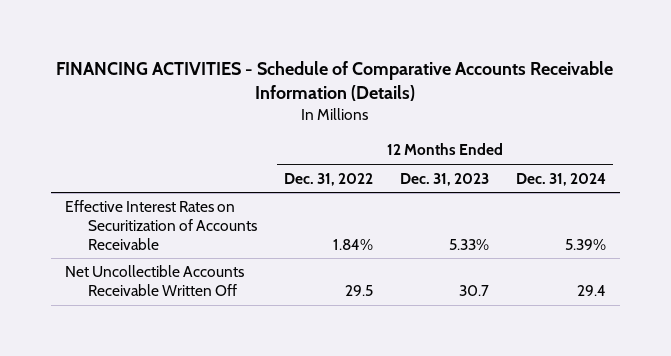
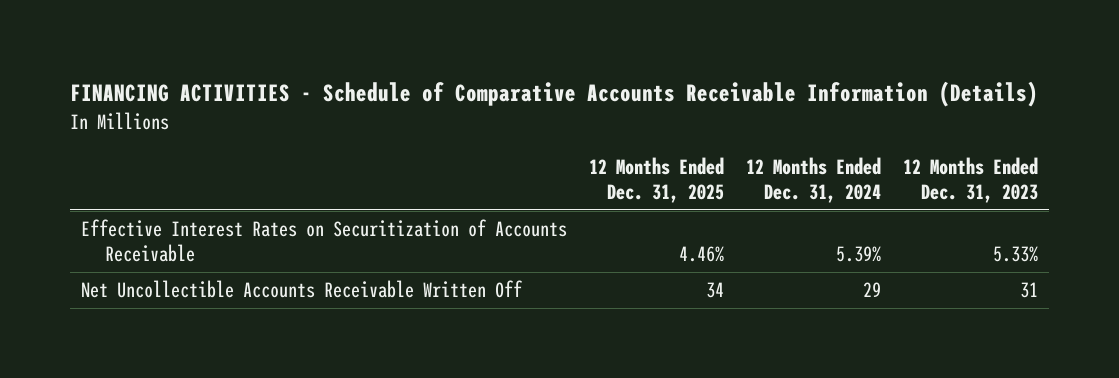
- | 12 Months Ended Dec. 31, 2022 | 12 Months Ended Dec. 31, 2023 | 12 Months Ended Dec. 31, 2024
+ | 12 Months Ended Dec. 31, 2025 | 12 Months Ended Dec. 31, 2024 | 12 Months Ended Dec. 31, 2023
- Net Uncollectible Accounts Receivable Written Off | 29.5 | 30.7 | 29.4
+ Net Uncollectible Accounts Receivable Written Off | 34 | 29 | 31

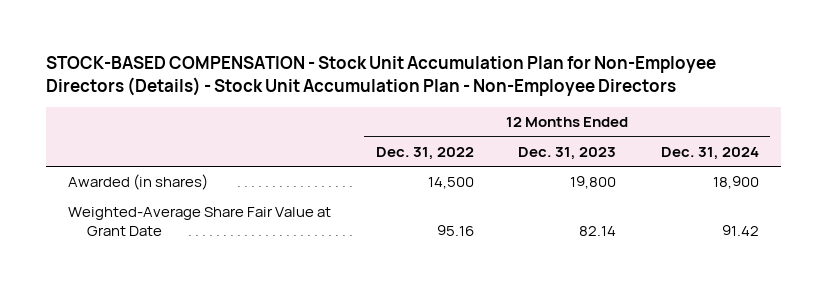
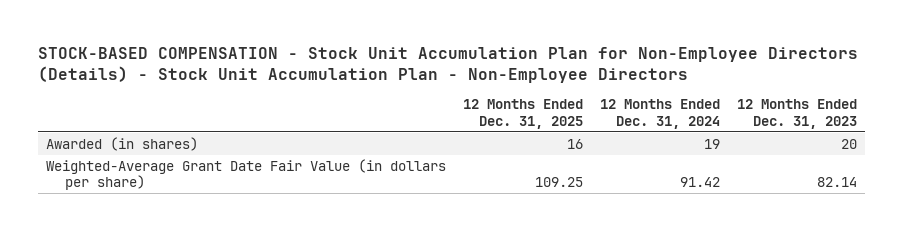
- | 12 Months Ended Dec. 31, 2022 | 12 Months Ended Dec. 31, 2023 | 12 Months Ended Dec. 31, 2024
+ | 12 Months Ended Dec. 31, 2025 | 12 Months Ended Dec. 31, 2024 | 12 Months Ended Dec. 31, 2023
- Awarded (in shares) | 14,500 | 19,800 | 18,900
- Weighted-Average Share Fair Value at Grant Date | 95.16 | 82.14 | 91.42
+ Awarded (in shares) | 16 | 19 | 20
+ Weighted-Average Grant Date Fair Value (in dollars per share) | 109.25 | 91.42 | 82.14

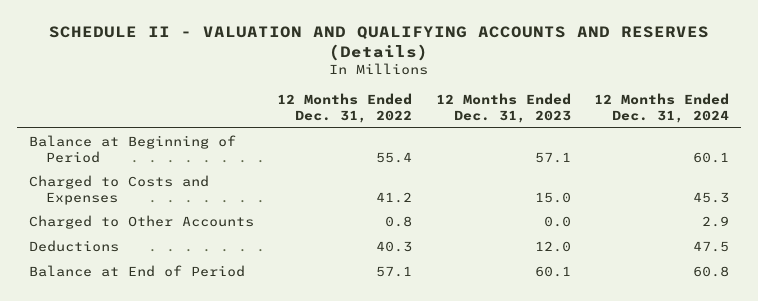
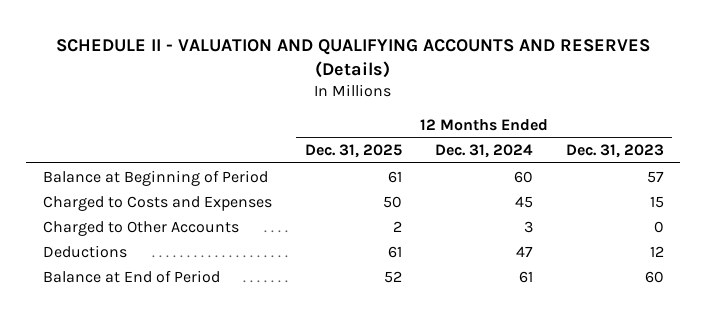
- | 12 Months Ended Dec. 31, 2022 | 12 Months Ended Dec. 31, 2023 | 12 Months Ended Dec. 31, 2024
+ | 12 Months Ended Dec. 31, 2025 | 12 Months Ended Dec. 31, 2024 | 12 Months Ended Dec. 31, 2023
- Balance at Beginning of Period | 55.4 | 57.1 | 60.1
- Charged to Costs and Expenses | 41.2 | 15.0 | 45.3
- Charged to Other Accounts | 0.8 | 0.0 | 2.9
- Deductions | 40.3 | 12.0 | 47.5
- Balance at End of Period | 57.1 | 60.1 | 60.8
+ Balance at Beginning of Period | 61 | 60 | 57
+ Charged to Costs and Expenses | 50 | 45 | 15
+ Charged to Other Accounts | 2 | 3 | 0
+ Deductions | 61 | 47 | 12
+ Balance at End of Period | 52 | 61 | 60

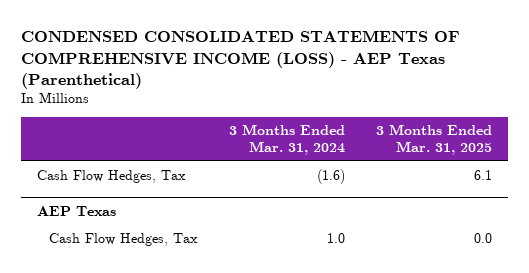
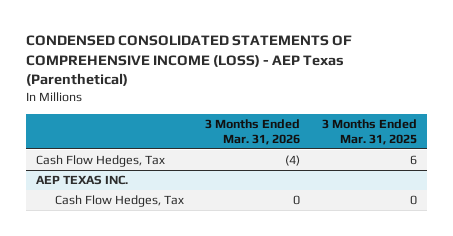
- | 3 Months Ended Mar. 31, 2024 | 3 Months Ended Mar. 31, 2025
+ | 3 Months Ended Mar. 31, 2026 | 3 Months Ended Mar. 31, 2025
- Cash Flow Hedges, Tax | (1.6) | 6.1
- AEP Texas
- Cash Flow Hedges, Tax | 1.0 | 0.0
+ Cash Flow Hedges, Tax | (4) | 6
+ AEP TEXAS INC.
+ Cash Flow Hedges, Tax | 0 | 0

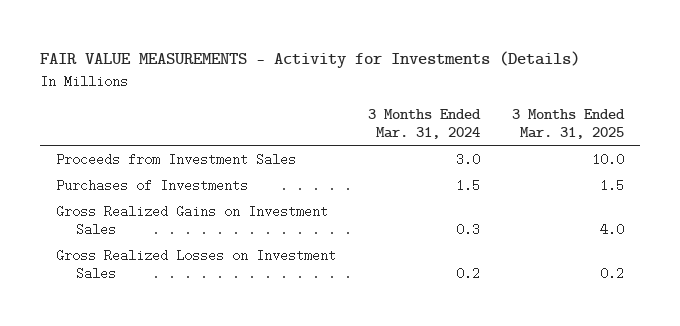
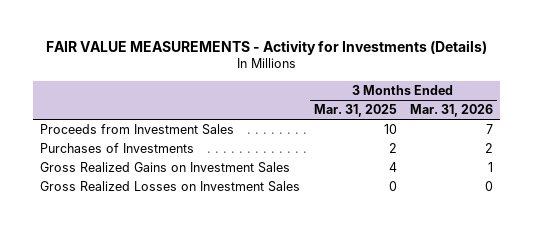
- | 3 Months Ended Mar. 31, 2024 | 3 Months Ended Mar. 31, 2025
+ | 3 Months Ended Mar. 31, 2025 | 3 Months Ended Mar. 31, 2026
- Proceeds from Investment Sales | 3.0 | 10.0
- Purchases of Investments | 1.5 | 1.5
- Gross Realized Gains on Investment Sales | 0.3 | 4.0
- Gross Realized Losses on Investment Sales | 0.2 | 0.2
+ Proceeds from Investment Sales | 10 | 7
+ Purchases of Investments | 2 | 2
+ Gross Realized Gains on Investment Sales | 4 | 1
+ Gross Realized Losses on Investment Sales | 0 | 0

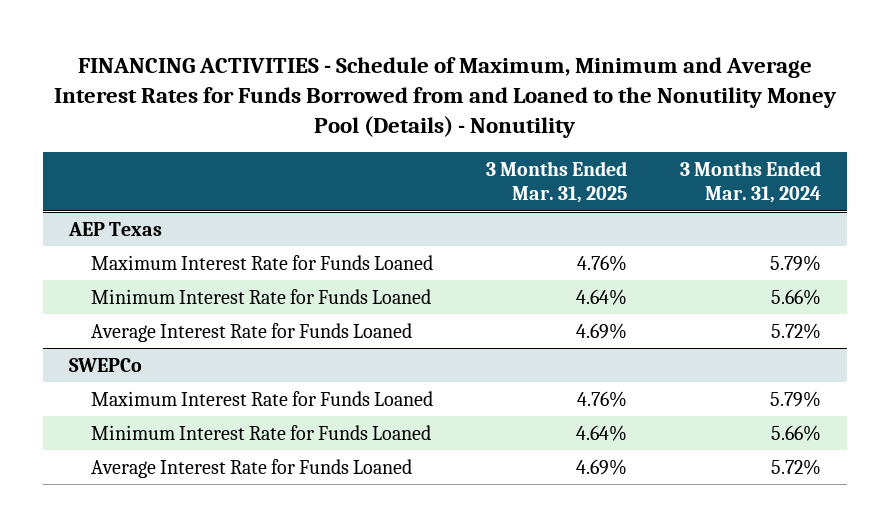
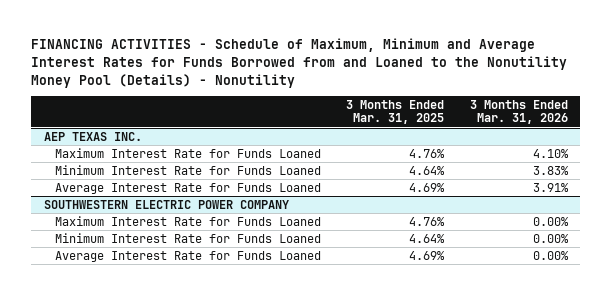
- | 3 Months Ended Mar. 31, 2025 | 3 Months Ended Mar. 31, 2024
+ | 3 Months Ended Mar. 31, 2025 | 3 Months Ended Mar. 31, 2026
- AEP Texas
+ AEP TEXAS INC.
- SWEPCo
+ SOUTHWESTERN ELECTRIC POWER COMPANY

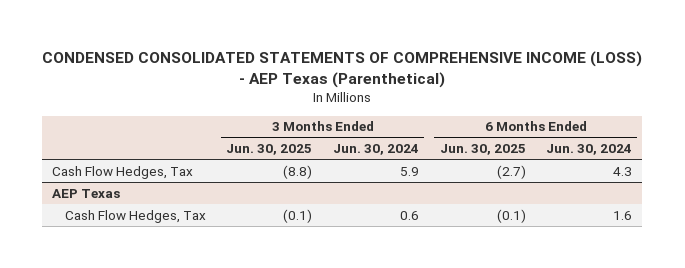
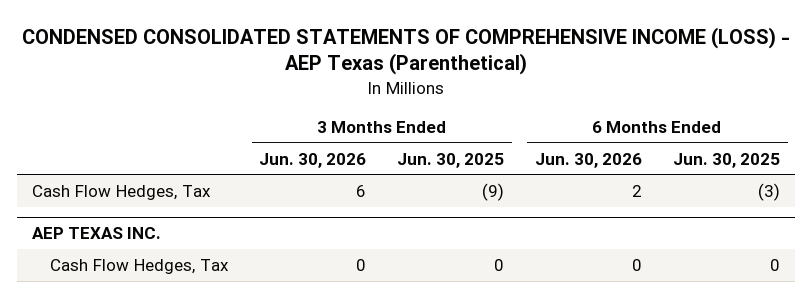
- | 3 Months Ended Jun. 30, 2025 | 3 Months Ended Jun. 30, 2024 | 6 Months Ended Jun. 30, 2025 | 6 Months Ended Jun. 30, 2024
+ | 3 Months Ended Jun. 30, 2026 | 3 Months Ended Jun. 30, 2025 | 6 Months Ended Jun. 30, 2026 | 6 Months Ended Jun. 30, 2025
- Cash Flow Hedges, Tax | (8.8) | 5.9 | (2.7) | 4.3
- AEP Texas
- Cash Flow Hedges, Tax | (0.1) | 0.6 | (0.1) | 1.6
+ Cash Flow Hedges, Tax | 6 | (9) | 2 | (3)
+ AEP TEXAS INC.
+ Cash Flow Hedges, Tax | 0 | 0 | 0 | 0

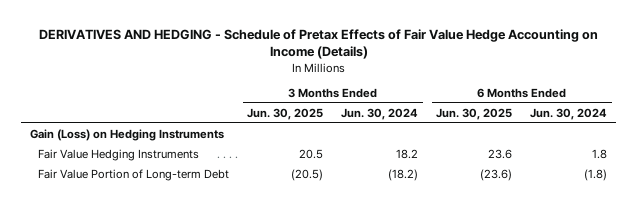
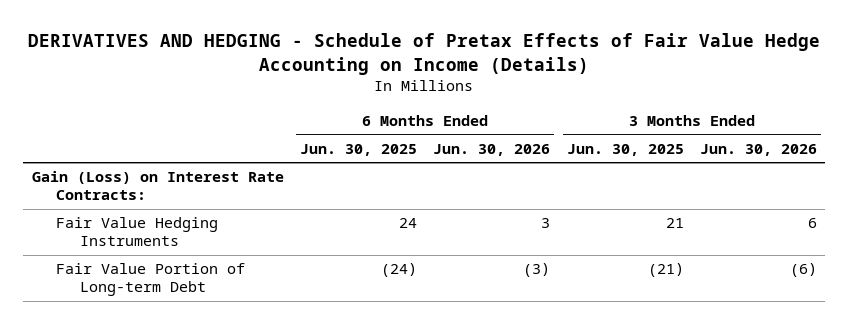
- | 3 Months Ended Jun. 30, 2025 | 3 Months Ended Jun. 30, 2024 | 6 Months Ended Jun. 30, 2025 | 6 Months Ended Jun. 30, 2024
+ | 6 Months Ended Jun. 30, 2025 | 6 Months Ended Jun. 30, 2026 | 3 Months Ended Jun. 30, 2025 | 3 Months Ended Jun. 30, 2026
- Gain (Loss) on Hedging Instruments
- Fair Value Hedging Instruments | 20.5 | 18.2 | 23.6 | 1.8
- Fair Value Portion of Long-term Debt | (20.5) | (18.2) | (23.6) | (1.8)
+ Gain (Loss) on Interest Rate Contracts:
+ Fair Value Hedging Instruments | 24 | 3 | 21 | 6
+ Fair Value Portion of Long-term Debt | (24) | (3) | (21) | (6)

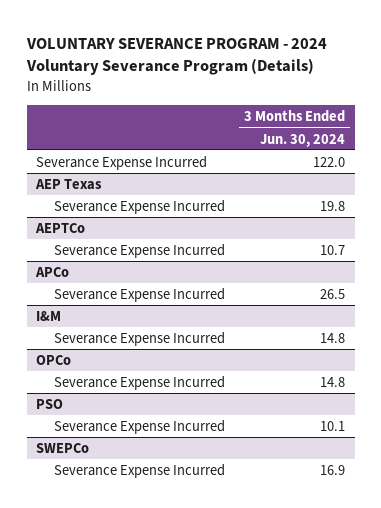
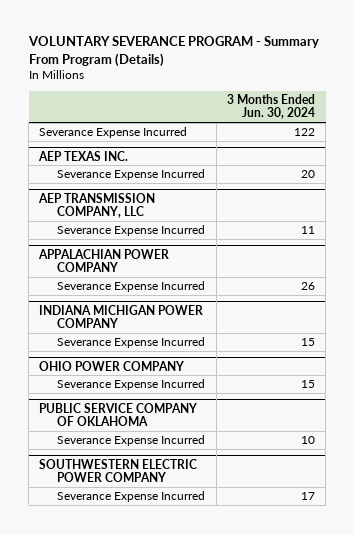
- VOLUNTARY SEVERANCE PROGRAM - 2024 Voluntary Severance Program (Details)
+ VOLUNTARY SEVERANCE PROGRAM - Summary From Program (Details)
- Severance Expense Incurred | 122.0
- AEP Texas
- Severance Expense Incurred | 19.8
- AEPTCo
- Severance Expense Incurred | 10.7
- APCo
- Severance Expense Incurred | 26.5
- I&M
- Severance Expense Incurred | 14.8
- OPCo
- Severance Expense Incurred | 14.8
- PSO
- Severance Expense Incurred | 10.1
- SWEPCo
- Severance Expense Incurred | 16.9
+ Severance Expense Incurred | 122
+ AEP TEXAS INC.
+ Severance Expense Incurred | 20
+ AEP TRANSMISSION COMPANY, LLC
+ Severance Expense Incurred | 11
+ APPALACHIAN POWER COMPANY
+ Severance Expense Incurred | 26
+ INDIANA MICHIGAN POWER COMPANY
+ Severance Expense Incurred | 15
+ OHIO POWER COMPANY
+ Severance Expense Incurred | 15
+ PUBLIC SERVICE COMPANY OF OKLAHOMA
+ Severance Expense Incurred | 10
+ SOUTHWESTERN ELECTRIC POWER COMPANY
+ Severance Expense Incurred | 17

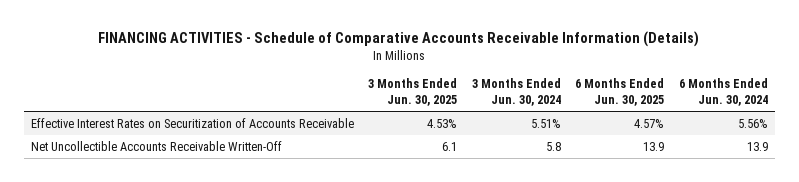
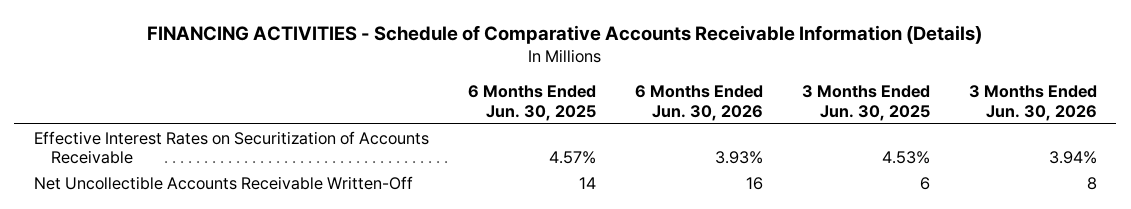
- | 3 Months Ended Jun. 30, 2025 | 3 Months Ended Jun. 30, 2024 | 6 Months Ended Jun. 30, 2025 | 6 Months Ended Jun. 30, 2024
+ | 6 Months Ended Jun. 30, 2025 | 6 Months Ended Jun. 30, 2026 | 3 Months Ended Jun. 30, 2025 | 3 Months Ended Jun. 30, 2026
- Net Uncollectible Accounts Receivable Written-Off | 6.1 | 5.8 | 13.9 | 13.9
+ Net Uncollectible Accounts Receivable Written-Off | 14 | 16 | 6 | 8

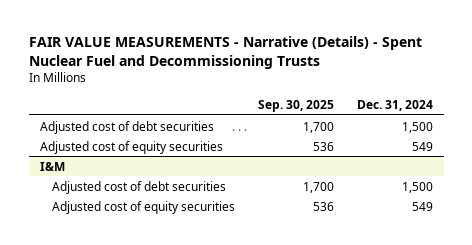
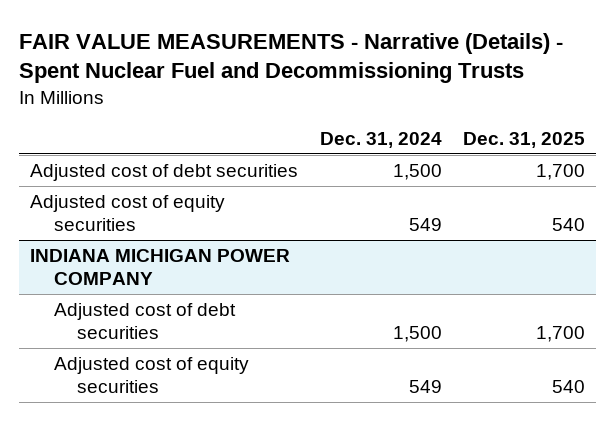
- | Sep. 30, 2025 | Dec. 31, 2024
+ | Dec. 31, 2024 | Dec. 31, 2025
- I&M
+ INDIANA MICHIGAN POWER COMPANY

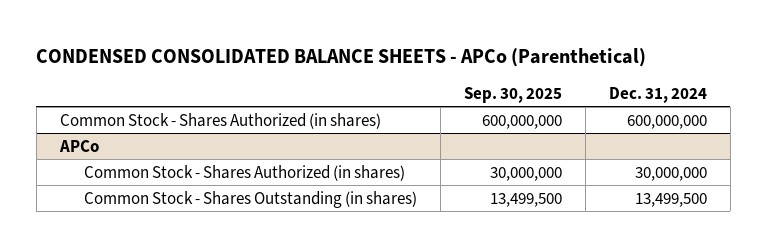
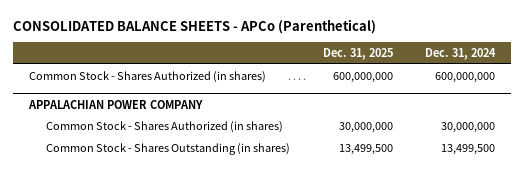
- CONDENSED CONSOLIDATED BALANCE SHEETS - APCo (Parenthetical)
+ CONSOLIDATED BALANCE SHEETS - APCo (Parenthetical)
- | Sep. 30, 2025 | Dec. 31, 2024
+ | Dec. 31, 2025 | Dec. 31, 2024
- APCo
+ APPALACHIAN POWER COMPANY

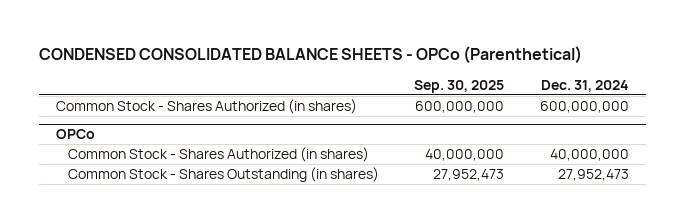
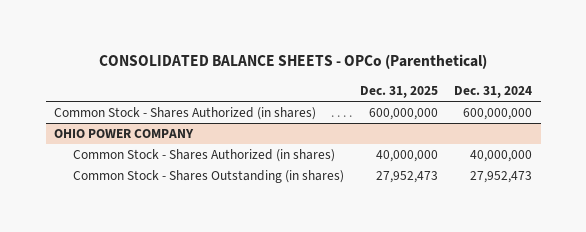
- CONDENSED CONSOLIDATED BALANCE SHEETS - OPCo (Parenthetical)
+ CONSOLIDATED BALANCE SHEETS - OPCo (Parenthetical)
- | Sep. 30, 2025 | Dec. 31, 2024
+ | Dec. 31, 2025 | Dec. 31, 2024
- OPCo
+ OHIO POWER COMPANY

